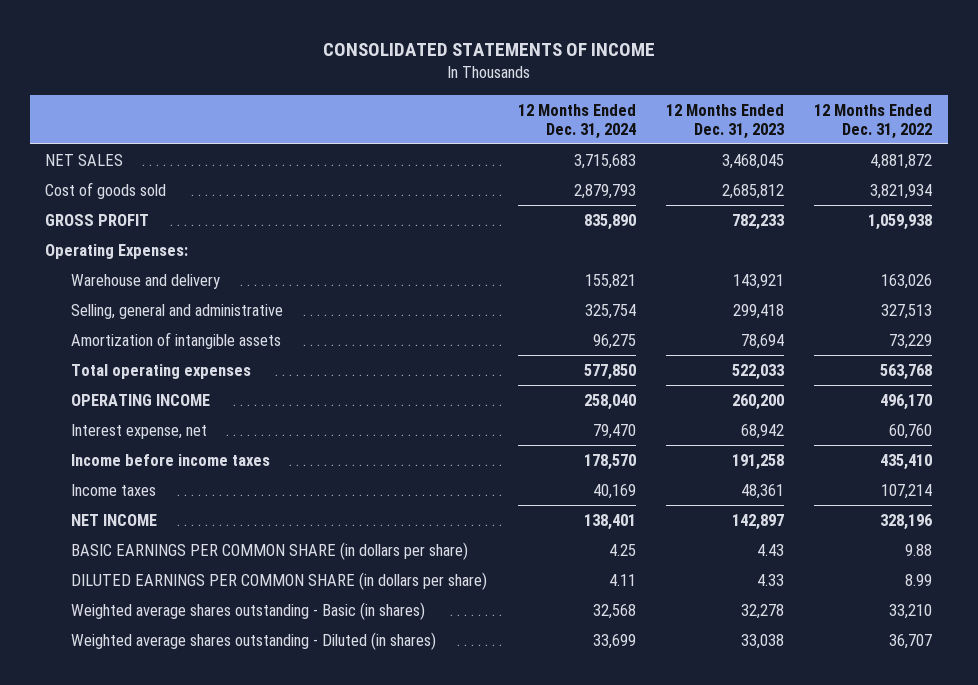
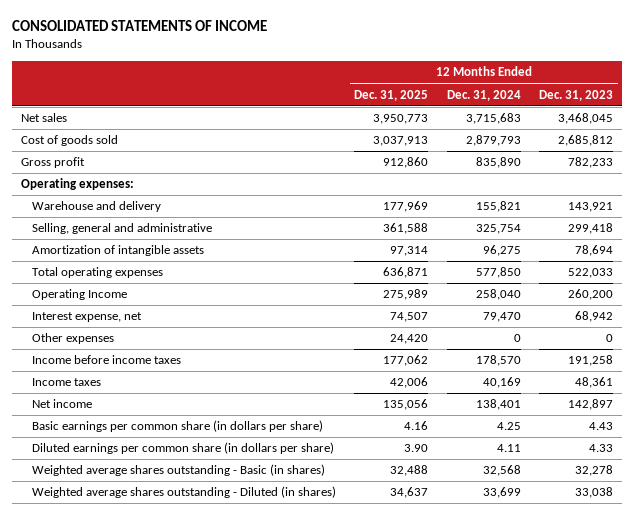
- | 12 Months Ended Dec. 31, 2024 | 12 Months Ended Dec. 31, 2023 | 12 Months Ended Dec. 31, 2022
+ | 12 Months Ended Dec. 31, 2025 | 12 Months Ended Dec. 31, 2024 | 12 Months Ended Dec. 31, 2023
- NET SALES | 3,715,683 | 3,468,045 | 4,881,872
+ Net sales | 3,950,773 | 3,715,683 | 3,468,045
- GROSS PROFIT | 835,890 | 782,233 | 1,059,938
- Operating Expenses:
+ Gross profit | 912,860 | 835,890 | 782,233
+ Operating expenses:
- OPERATING INCOME | 258,040 | 260,200 | 496,170
+ Operating Income | 275,989 | 258,040 | 260,200
+ Other expenses | 24,420 | 0 | 0
- NET INCOME | 138,401 | 142,897 | 328,196
- BASIC EARNINGS PER COMMON SHARE (in dollars per share) | 4.25 | 4.43 | 9.88
- DILUTED EARNINGS PER COMMON SHARE (in dollars per share) | 4.11 | 4.33 | 8.99
+ Net income | 135,056 | 138,401 | 142,897
+ Basic earnings per common share (in dollars per share) | 4.16 | 4.25 | 4.43
+ Diluted earnings per common share (in dollars per share) | 3.90 | 4.11 | 4.33

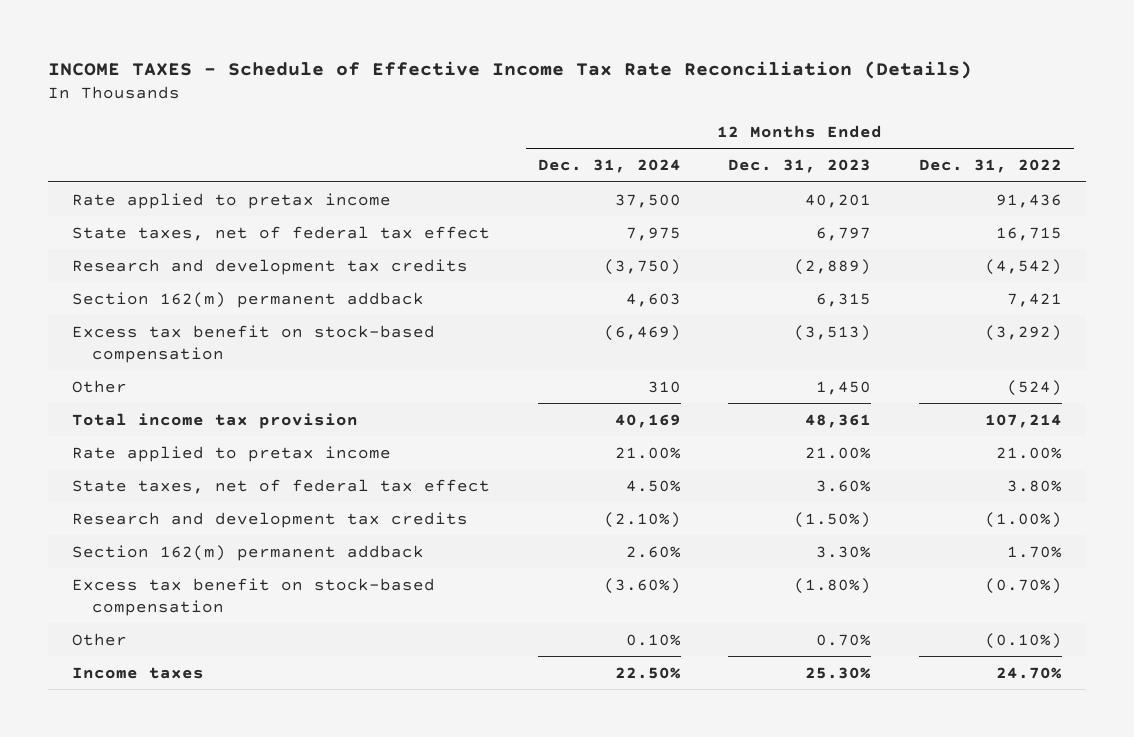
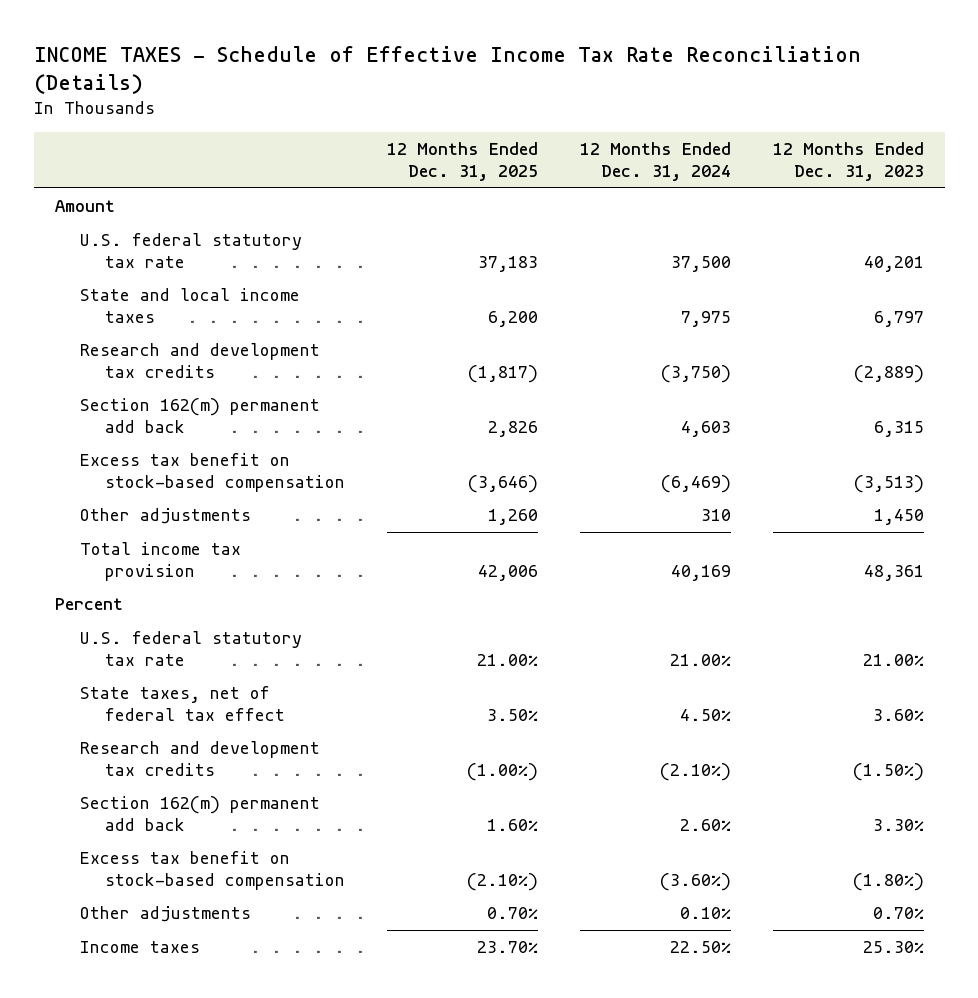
- | 12 Months Ended Dec. 31, 2024 | 12 Months Ended Dec. 31, 2023 | 12 Months Ended Dec. 31, 2022
+ | 12 Months Ended Dec. 31, 2025 | 12 Months Ended Dec. 31, 2024 | 12 Months Ended Dec. 31, 2023
- Rate applied to pretax income | 37,500 | 40,201 | 91,436
- State taxes, net of federal tax effect | 7,975 | 6,797 | 16,715
+ Amount
+ U.S. federal statutory tax rate | 37,183 | 37,500 | 40,201
+ State and local income taxes | 6,200 | 7,975 | 6,797
- Section 162(m) permanent addback | 4,603 | 6,315 | 7,421
+ Section 162(m) permanent add back | 2,826 | 4,603 | 6,315
- Other | 310 | 1,450 | (524)
+ Other adjustments | 1,260 | 310 | 1,450
- Rate applied to pretax income | 21.00% | 21.00% | 21.00%
+ Percent
+ U.S. federal statutory tax rate | 21.00% | 21.00% | 21.00%
- Section 162(m) permanent addback | 2.60% | 3.30% | 1.70%
+ Section 162(m) permanent add back | 1.60% | 2.60% | 3.30%
- Other | 0.10% | 0.70% | (0.10%)
+ Other adjustments | 0.70% | 0.10% | 0.70%

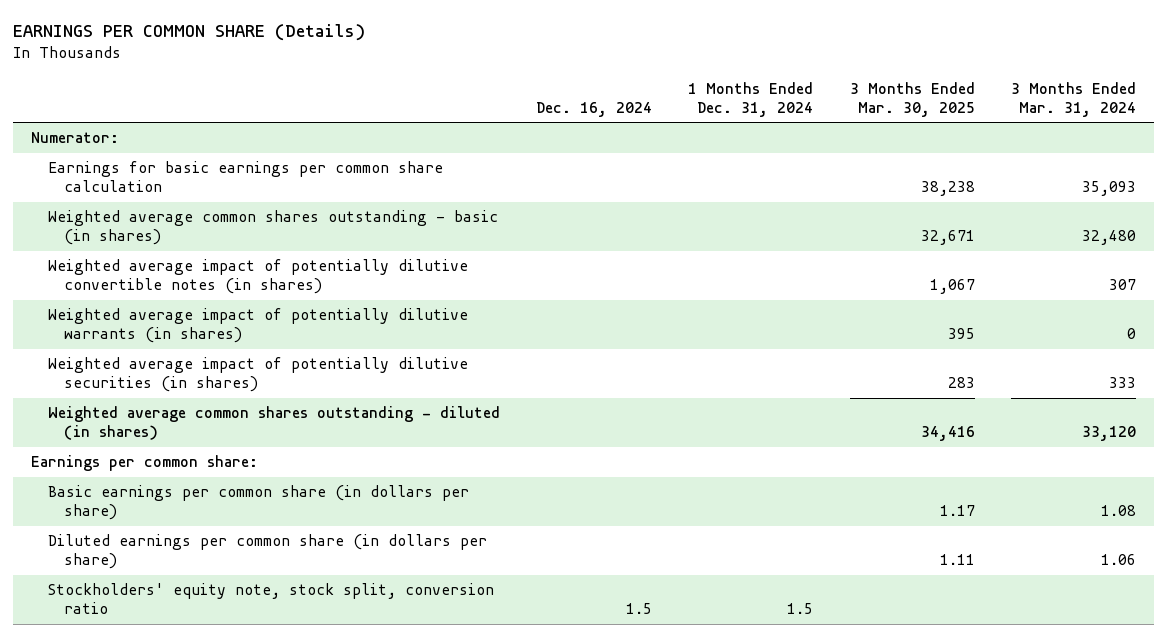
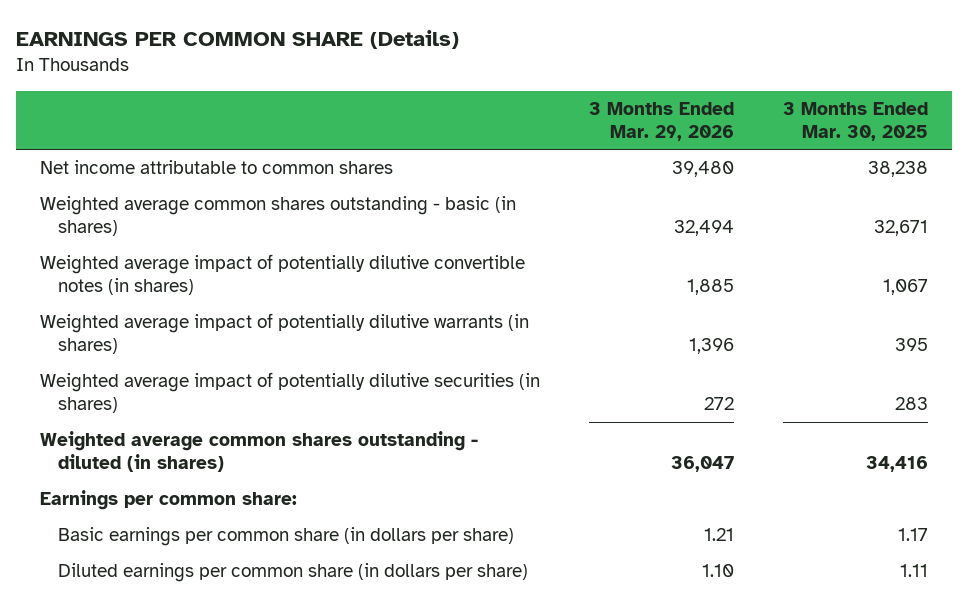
- | Dec. 16, 2024 | 1 Months Ended Dec. 31, 2024 | 3 Months Ended Mar. 30, 2025 | 3 Months Ended Mar. 31, 2024
+ | 3 Months Ended Mar. 29, 2026 | 3 Months Ended Mar. 30, 2025
- Numerator:
- Earnings for basic earnings per common share calculation | | | 38,238 | 35,093
+ Net income attributable to common shares | 39,480 | 38,238
- Stockholders' equity note, stock split, conversion ratio | 1.5 | 1.5 | |

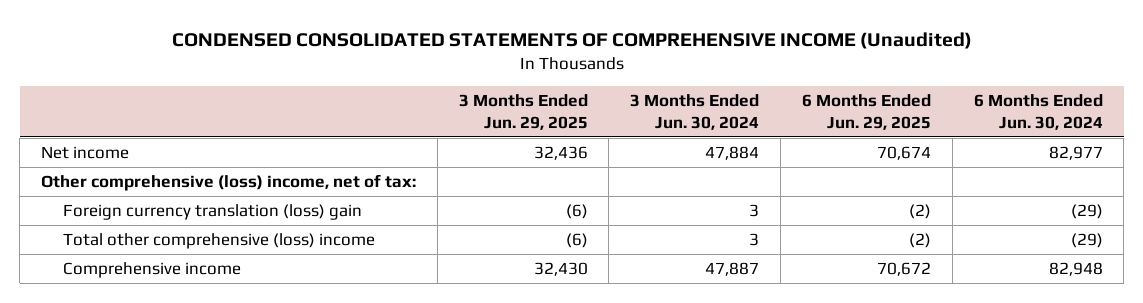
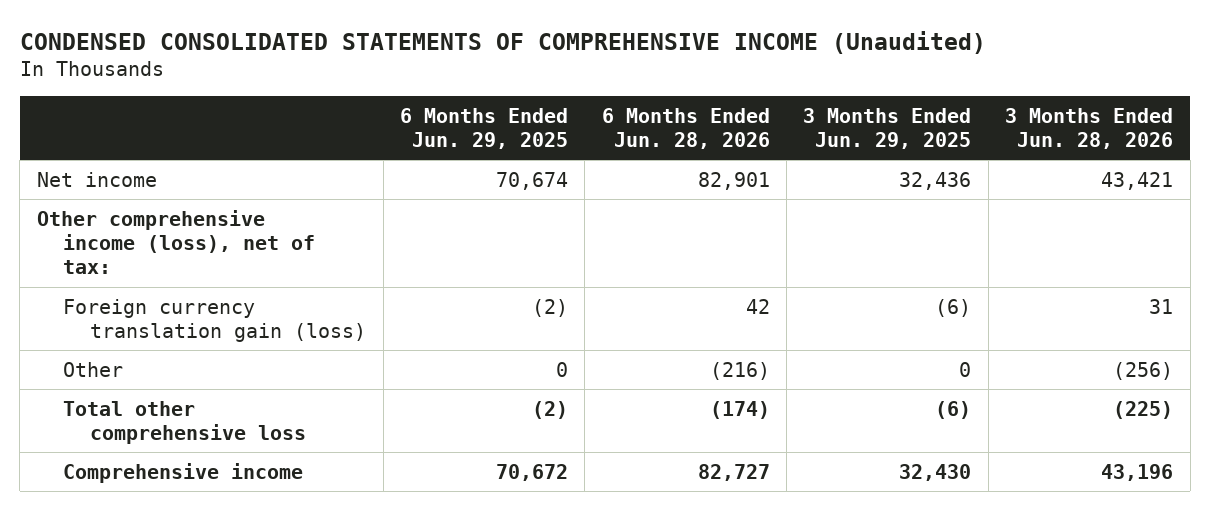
- | 3 Months Ended Jun. 29, 2025 | 3 Months Ended Jun. 30, 2024 | 6 Months Ended Jun. 29, 2025 | 6 Months Ended Jun. 30, 2024
+ | 6 Months Ended Jun. 29, 2025 | 6 Months Ended Jun. 28, 2026 | 3 Months Ended Jun. 29, 2025 | 3 Months Ended Jun. 28, 2026
- Other comprehensive (loss) income, net of tax:
- Foreign currency translation (loss) gain | (6) | 3 | (2) | (29)
- Total other comprehensive (loss) income | (6) | 3 | (2) | (29)
+ Other comprehensive income (loss), net of tax:
+ Foreign currency translation gain (loss) | (2) | 42 | (6) | 31
+ Other | 0 | (216) | 0 | (256)
+ Total other comprehensive loss | (2) | (174) | (6) | (225)

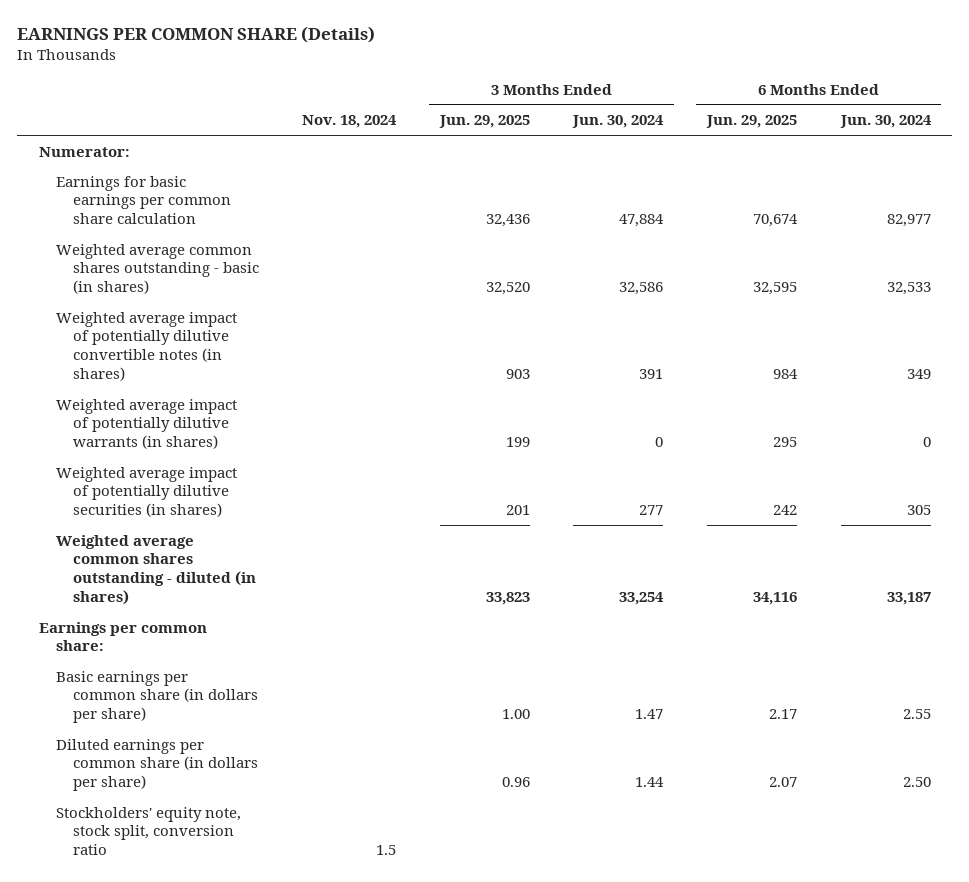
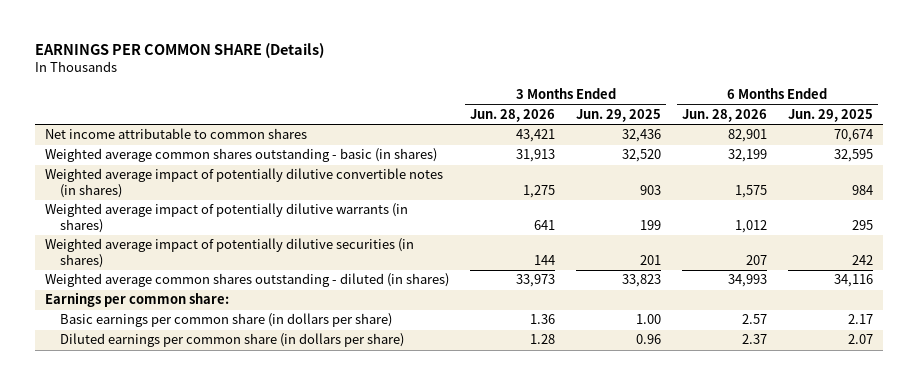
- | Nov. 18, 2024 | 3 Months Ended Jun. 29, 2025 | 3 Months Ended Jun. 30, 2024 | 6 Months Ended Jun. 29, 2025 | 6 Months Ended Jun. 30, 2024
+ | 3 Months Ended Jun. 28, 2026 | 3 Months Ended Jun. 29, 2025 | 6 Months Ended Jun. 28, 2026 | 6 Months Ended Jun. 29, 2025
- Numerator:
- Earnings for basic earnings per common share calculation | | 32,436 | 47,884 | 70,674 | 82,977
+ Net income attributable to common shares | 43,421 | 32,436 | 82,901 | 70,674
- Stockholders' equity note, stock split, conversion ratio | 1.5 | | | |

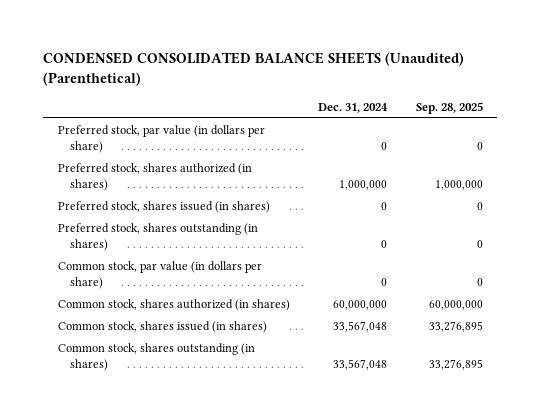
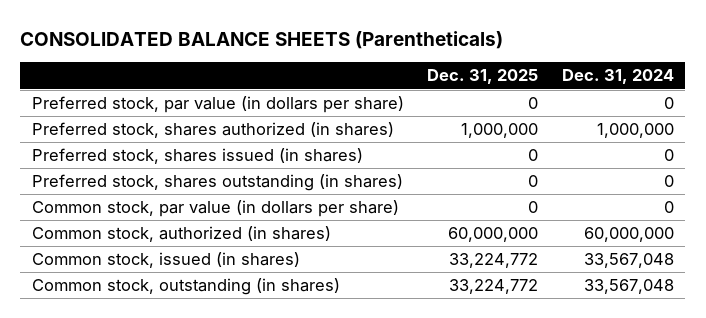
- CONDENSED CONSOLIDATED BALANCE SHEETS (Unaudited) (Parenthetical)
+ CONSOLIDATED BALANCE SHEETS (Parentheticals)
- | Dec. 31, 2024 | Sep. 28, 2025
+ | Dec. 31, 2025 | Dec. 31, 2024
- Common stock, shares authorized (in shares) | 60,000,000 | 60,000,000
- Common stock, shares issued (in shares) | 33,567,048 | 33,276,895
- Common stock, shares outstanding (in shares) | 33,567,048 | 33,276,895
+ Common stock, authorized (in shares) | 60,000,000 | 60,000,000
+ Common stock, issued (in shares) | 33,224,772 | 33,567,048
+ Common stock, outstanding (in shares) | 33,224,772 | 33,567,048

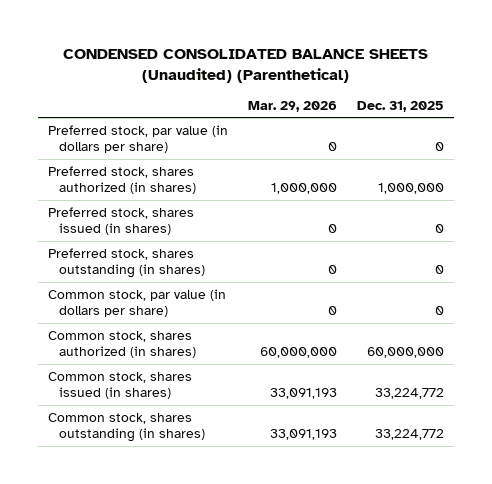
- CONSOLIDATED BALANCE SHEETS (Parentheticals)
+ CONDENSED CONSOLIDATED BALANCE SHEETS (Unaudited) (Parenthetical)
- | Dec. 31, 2025 | Dec. 31, 2024
+ | Mar. 29, 2026 | Dec. 31, 2025
- Common stock, authorized (in shares) | 60,000,000 | 60,000,000
- Common stock, issued (in shares) | 33,224,772 | 33,567,048
- Common stock, outstanding (in shares) | 33,224,772 | 33,567,048
+ Common stock, shares authorized (in shares) | 60,000,000 | 60,000,000
+ Common stock, shares issued (in shares) | 33,091,193 | 33,224,772
+ Common stock, shares outstanding (in shares) | 33,091,193 | 33,224,772

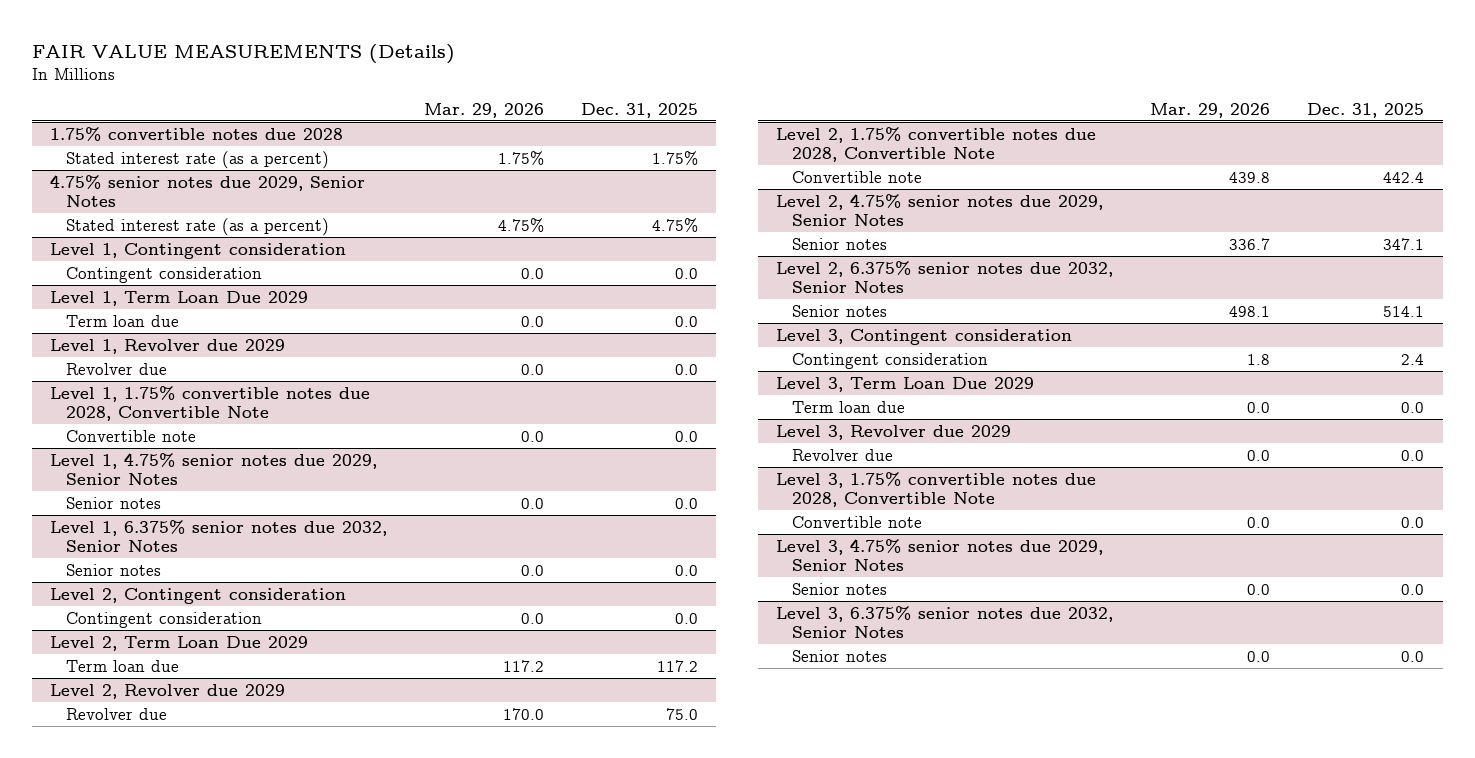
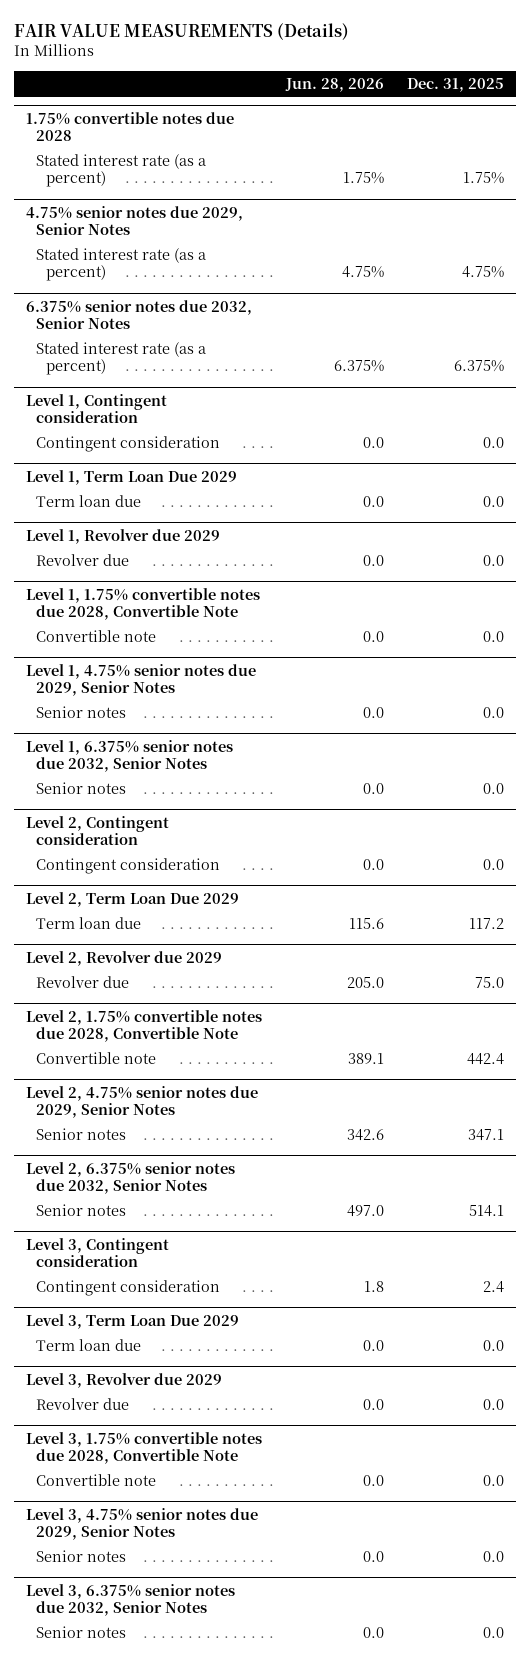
- | Mar. 29, 2026 | Dec. 31, 2025
+ | Jun. 28, 2026 | Dec. 31, 2025
+ 6.375% senior notes due 2032, Senior Notes
+ Stated interest rate (as a percent) | 6.375% | 6.375%

